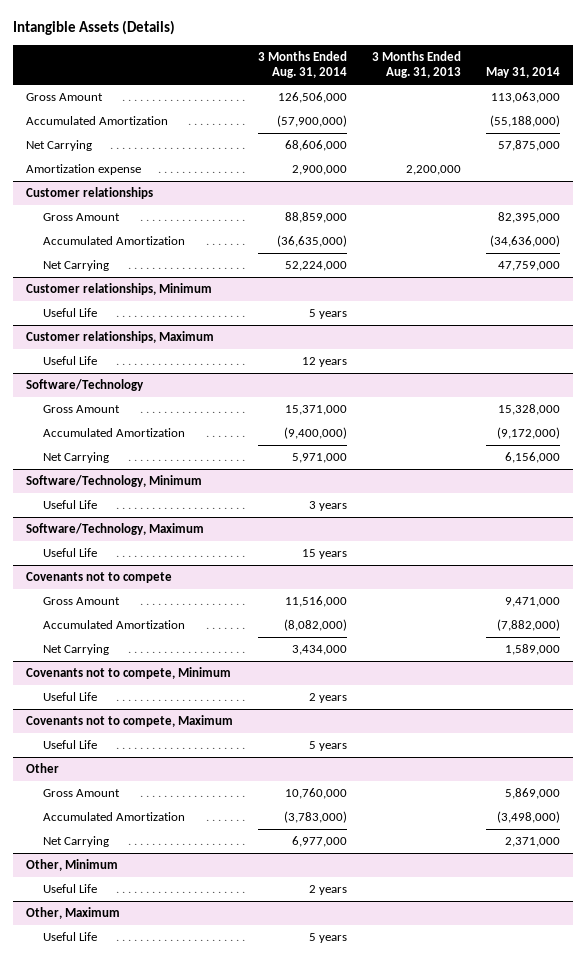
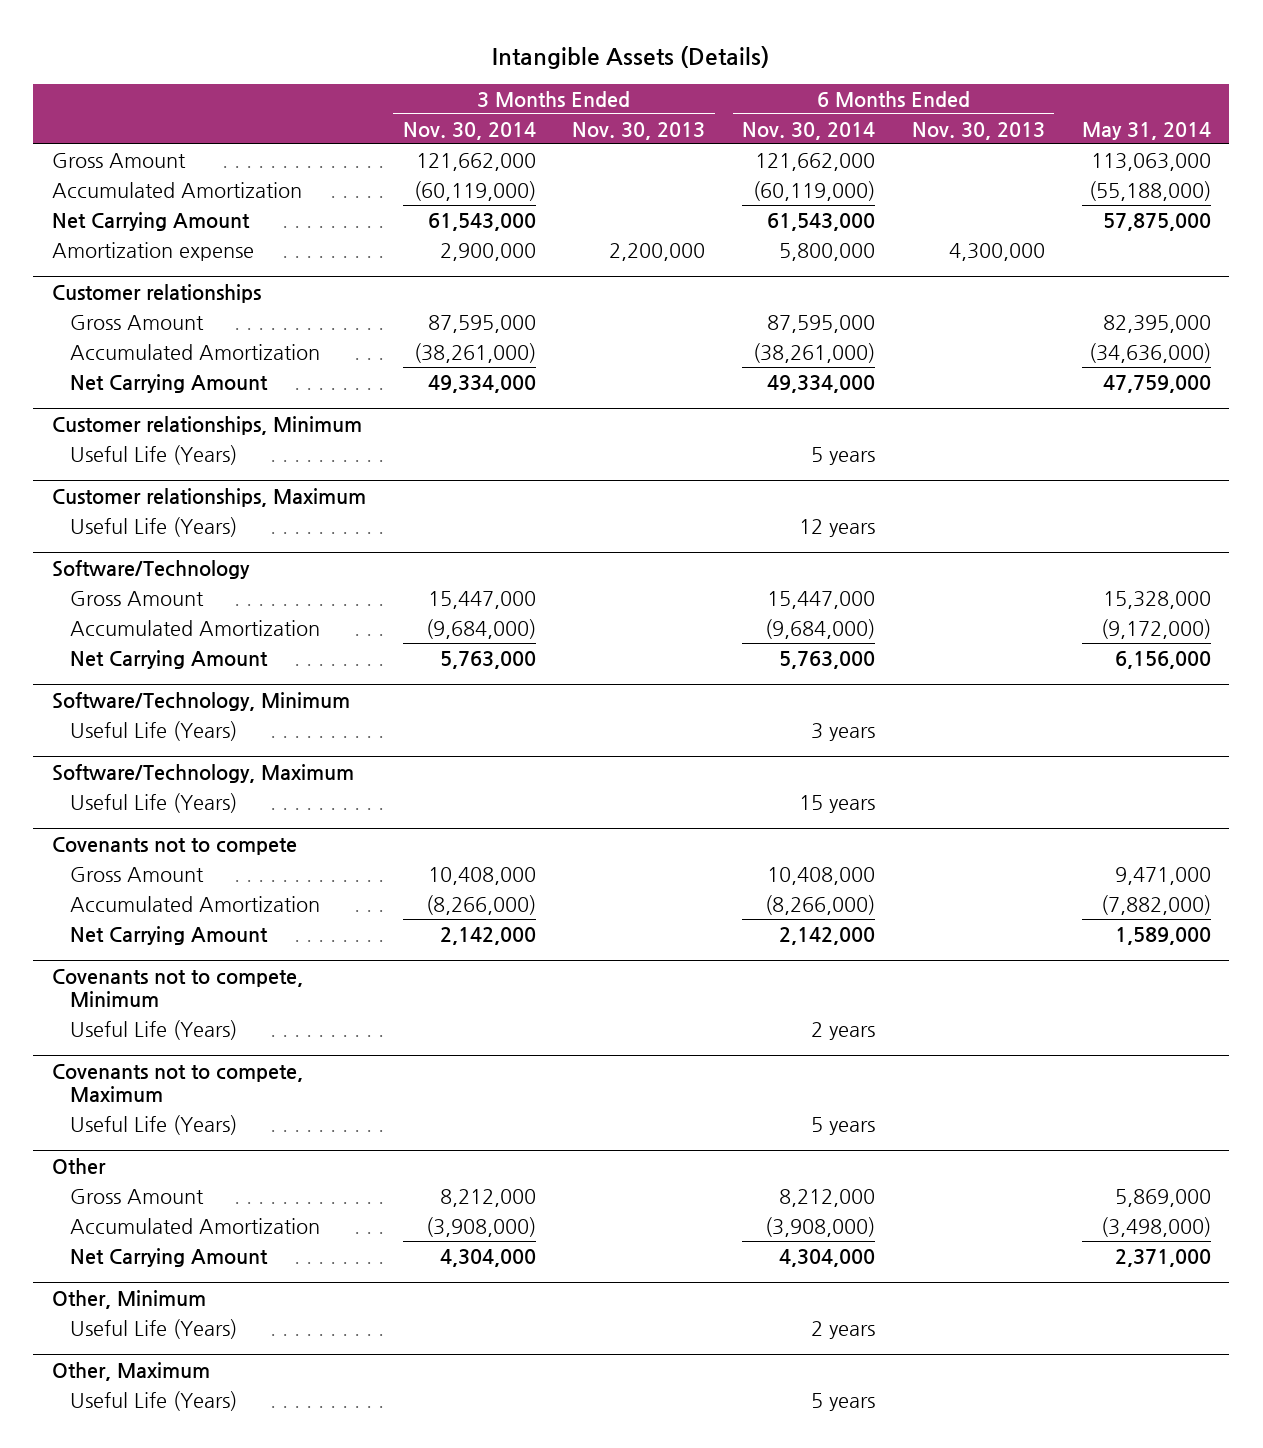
- | 3 Months Ended Aug. 31, 2014 | 3 Months Ended Aug. 31, 2013 | May 31, 2014
+ | 3 Months Ended Nov. 30, 2014 | 3 Months Ended Nov. 30, 2013 | 6 Months Ended Nov. 30, 2014 | 6 Months Ended Nov. 30, 2013 | May 31, 2014
- Net Carrying | 68,606,000 | | 57,875,000
+ Net Carrying Amount | 61,543,000 | | 61,543,000 | | 57,875,000
@ Customer relationships
- Net Carrying | 52,224,000 | | 47,759,000
+ Net Carrying Amount | 49,334,000 | | 49,334,000 | | 47,759,000
@ Customer relationships, Minimum
- Useful Life | 5 years | |
+ Useful Life (Years) | | | 5 years | |
@ Customer relationships, Maximum
- Useful Life | 12 years | |
+ Useful Life (Years) | | | 12 years | |
@ Software/Technology
- Net Carrying | 5,971,000 | | 6,156,000
+ Net Carrying Amount | 5,763,000 | | 5,763,000 | | 6,156,000
@ Software/Technology, Minimum
- Useful Life | 3 years | |
+ Useful Life (Years) | | | 3 years | |
@ Software/Technology, Maximum
- Useful Life | 15 years | |
+ Useful Life (Years) | | | 15 years | |
@ Covenants not to compete
- Net Carrying | 3,434,000 | | 1,589,000
+ Net Carrying Amount | 2,142,000 | | 2,142,000 | | 1,589,000
@ Covenants not to compete, Minimum
- Useful Life | 2 years | |
+ Useful Life (Years) | | | 2 years | |
@ Covenants not to compete, Maximum
- Useful Life | 5 years | |
+ Useful Life (Years) | | | 5 years | |
@ Other
- Net Carrying | 6,977,000 | | 2,371,000
+ Net Carrying Amount | 4,304,000 | | 4,304,000 | | 2,371,000
@ Other, Minimum
- Useful Life | 2 years | |
+ Useful Life (Years) | | | 2 years | |
@ Other, Maximum
- Useful Life | 5 years | |
+ Useful Life (Years) | | | 5 years | |

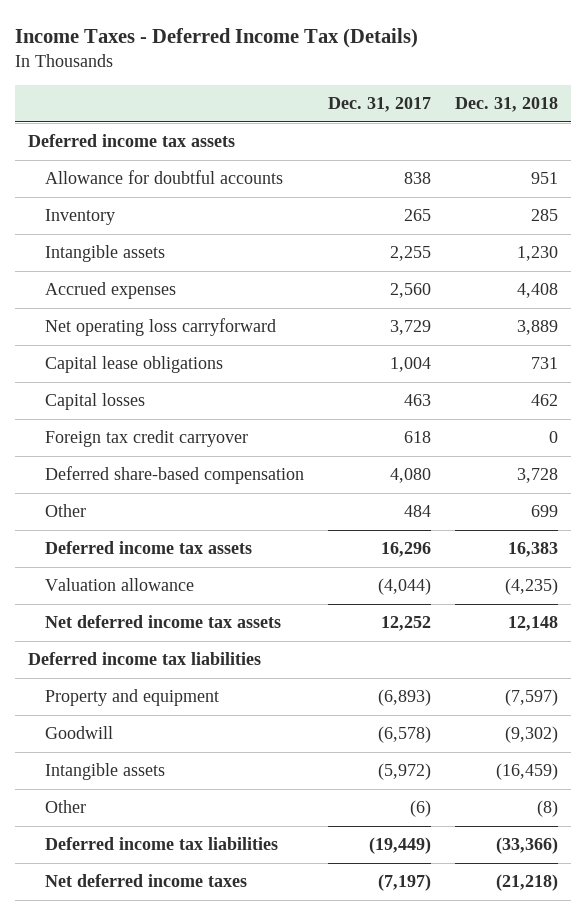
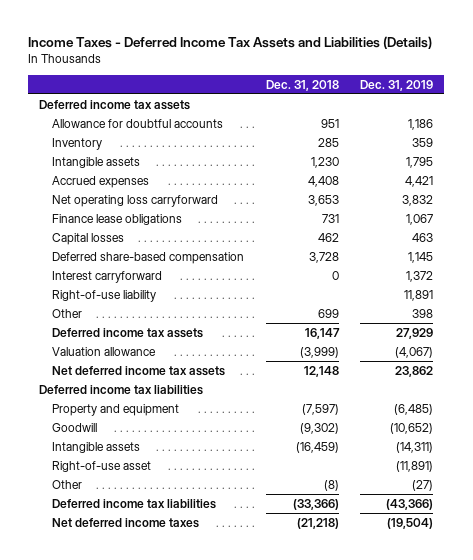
- Income Taxes - Deferred Income Tax (Details)
+ Income Taxes - Deferred Income Tax Assets and Liabilities (Details)
- | Dec. 31, 2017 | Dec. 31, 2018
+ | Dec. 31, 2018 | Dec. 31, 2019
- Net operating loss carryforward | 3,729 | 3,889
- Capital lease obligations | 1,004 | 731
+ Net operating loss carryforward | 3,653 | 3,832
+ Finance lease obligations | 731 | 1,067
- Foreign tax credit carryover | 618 | 0
+ Interest carryforward | 0 | 1,372
+ Right-of-use liability | | 11,891
- Deferred income tax assets | 16,296 | 16,383
- Valuation allowance | (4,044) | (4,235)
+ Deferred income tax assets | 16,147 | 27,929
+ Valuation allowance | (3,999) | (4,067)
+ Right-of-use asset | | (11,891)

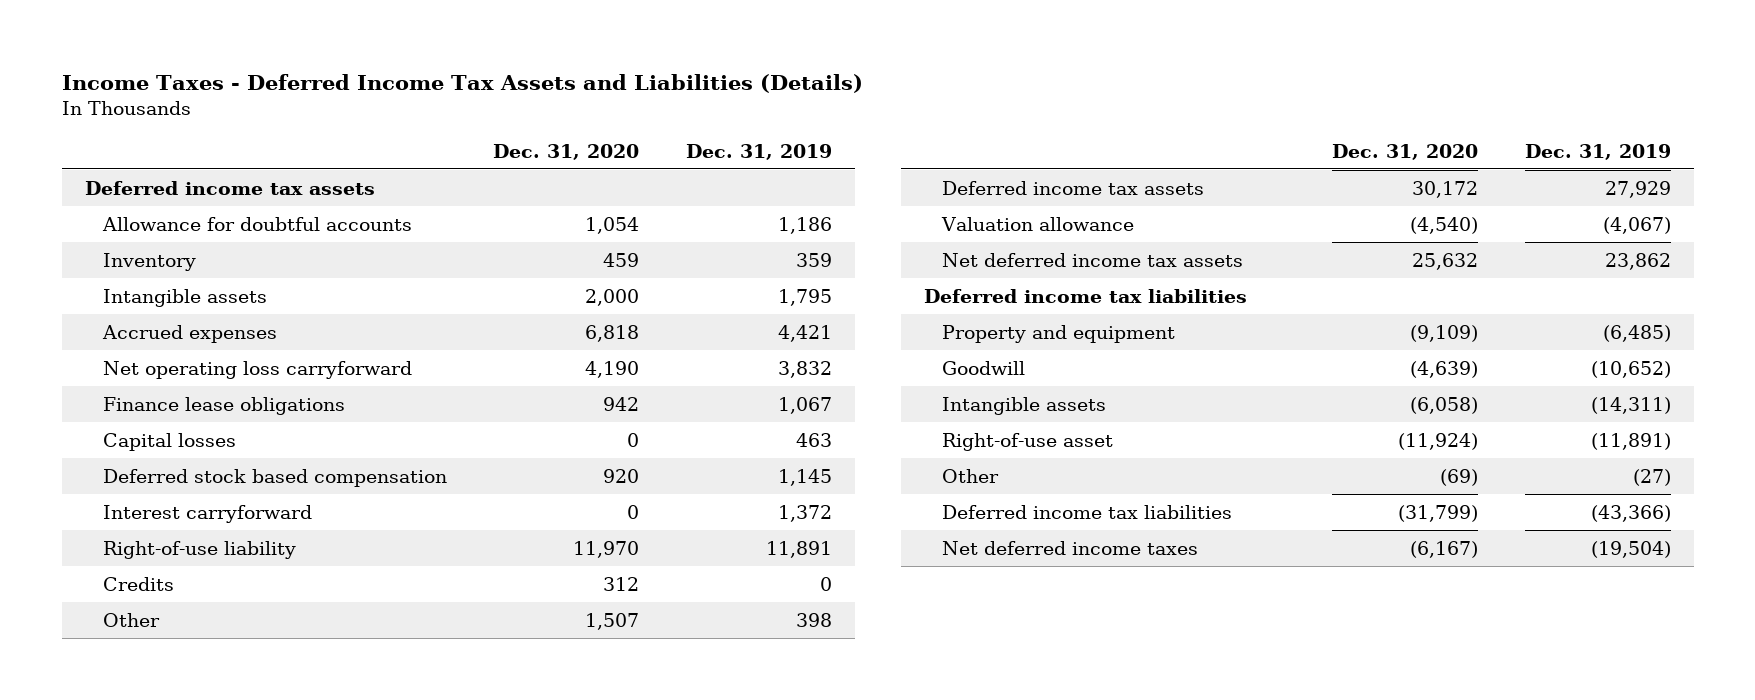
- | Dec. 31, 2018 | Dec. 31, 2019
+ | Dec. 31, 2020 | Dec. 31, 2019
- Deferred share-based compensation | 3,728 | 1,145
+ Deferred stock based compensation | 920 | 1,145
+ Credits | 312 | 0

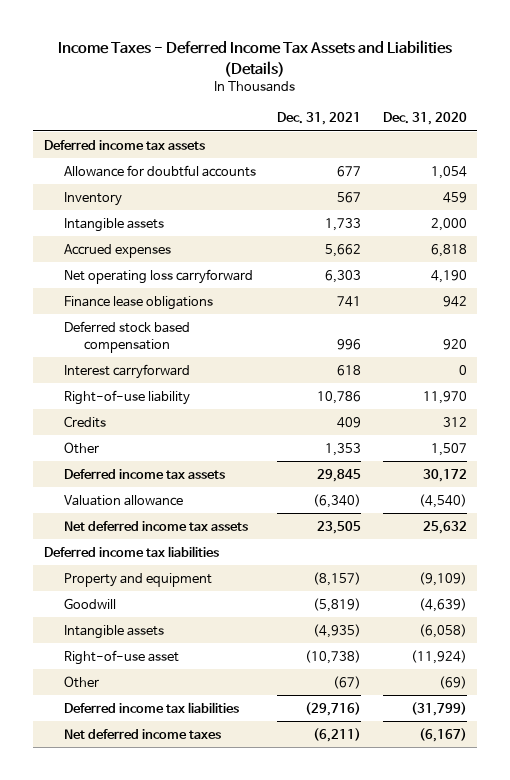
- | Dec. 31, 2020 | Dec. 31, 2019
+ | Dec. 31, 2021 | Dec. 31, 2020
- Capital losses | 0 | 463

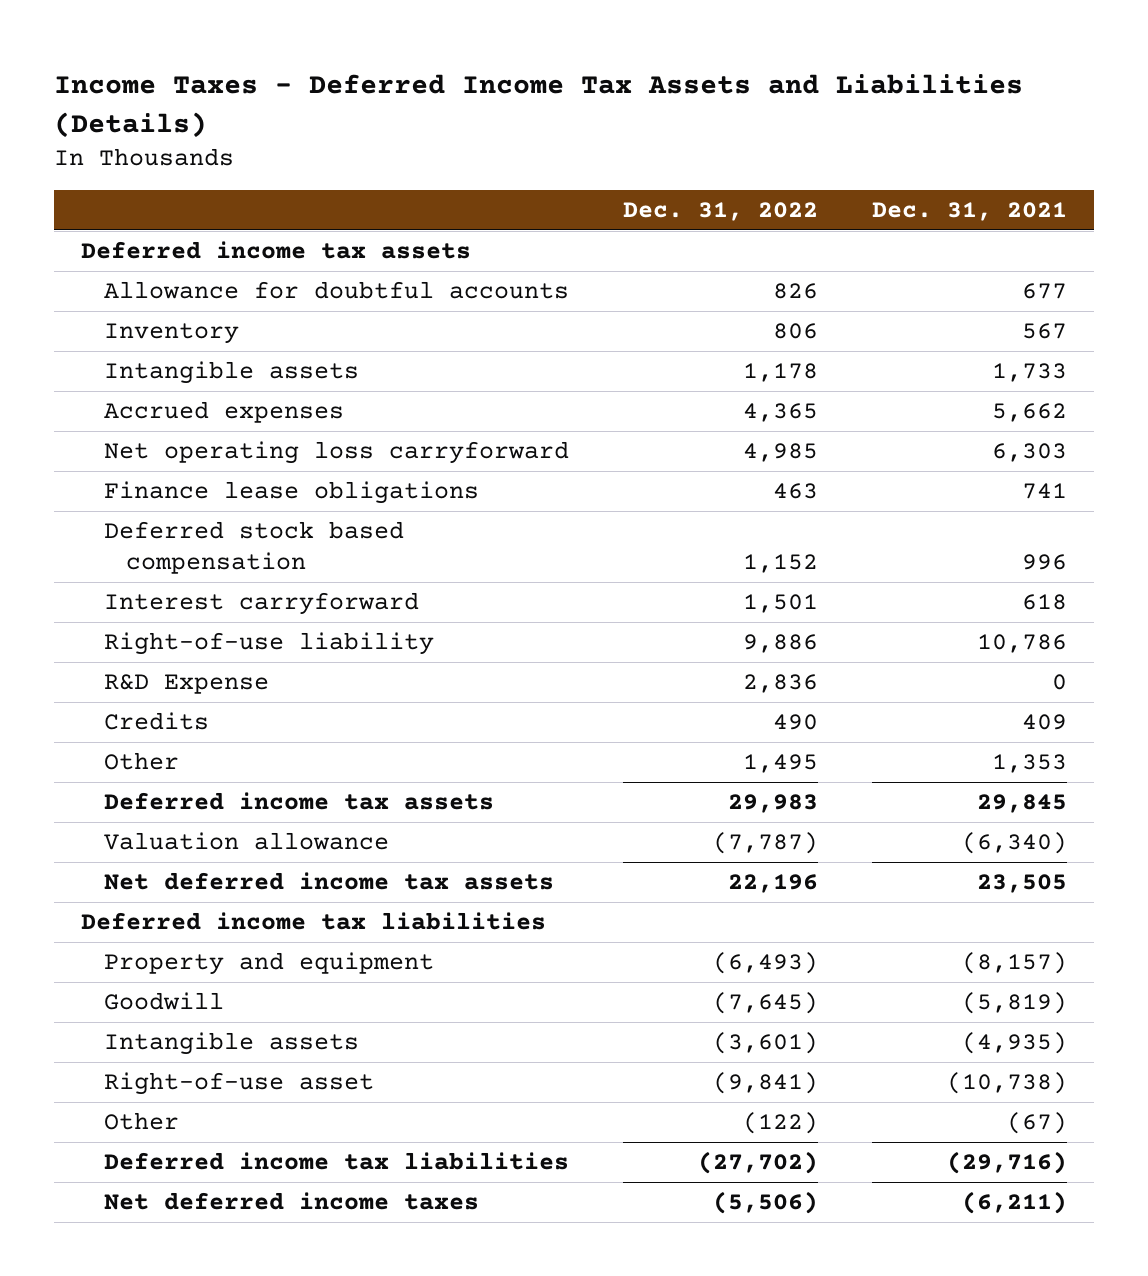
- | Dec. 31, 2021 | Dec. 31, 2020
+ | Dec. 31, 2022 | Dec. 31, 2021
+ R&D Expense | 2,836 | 0

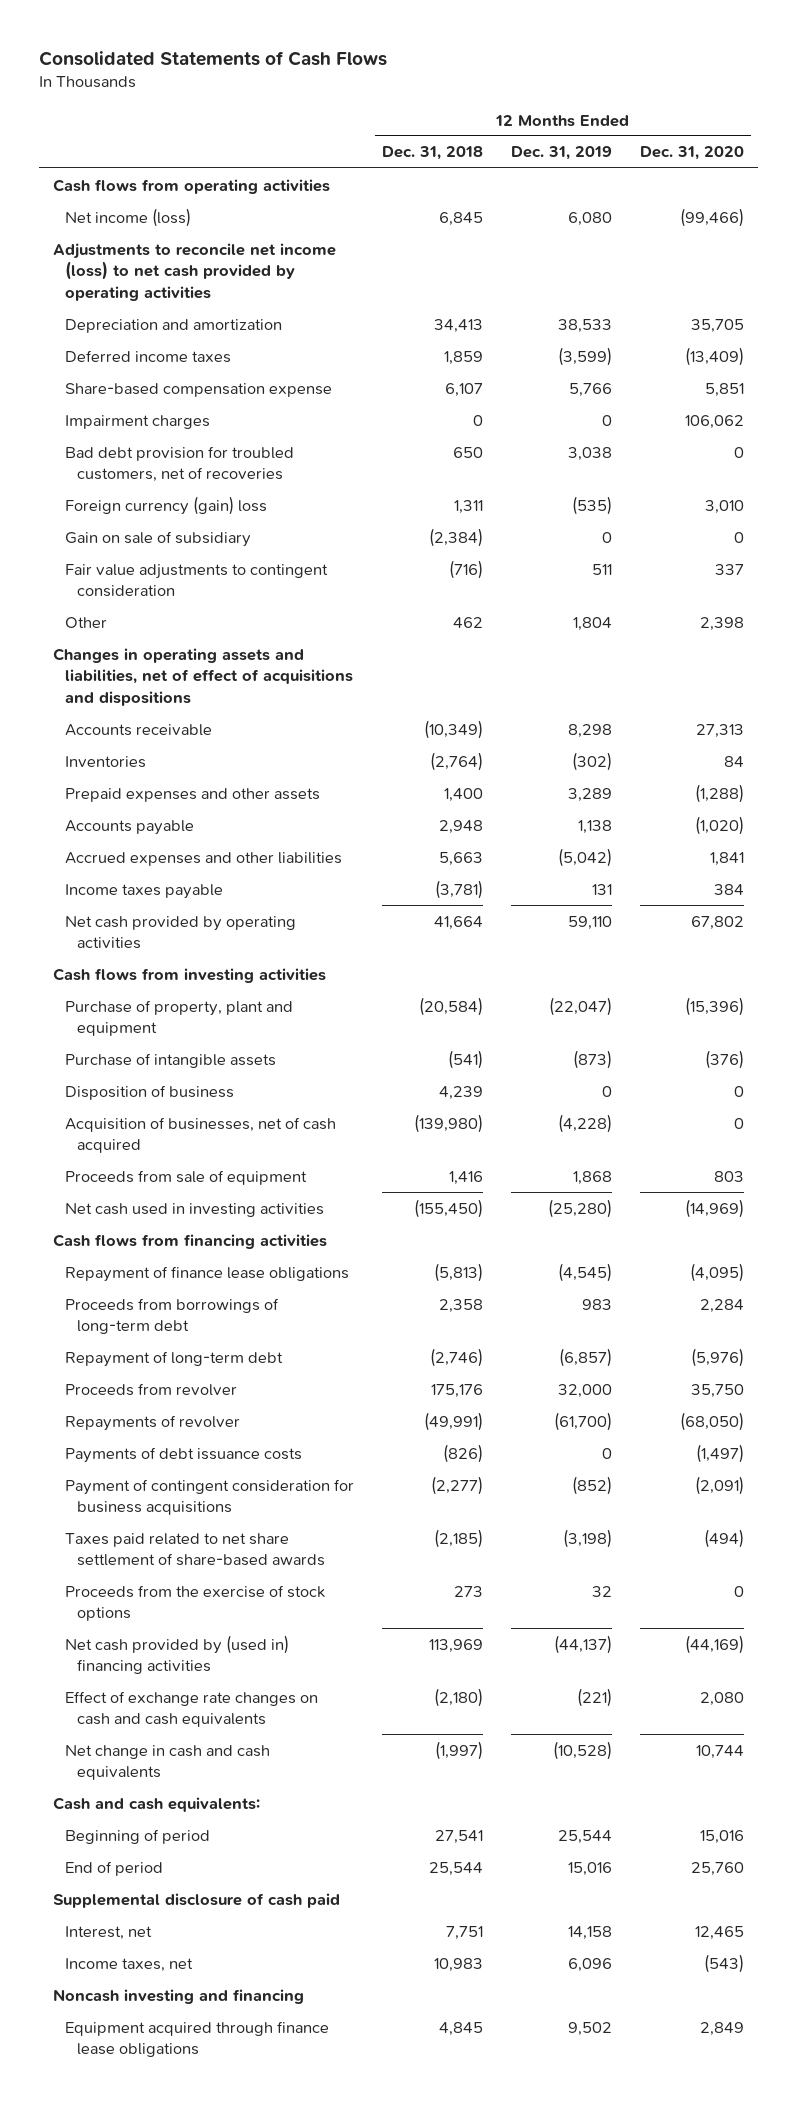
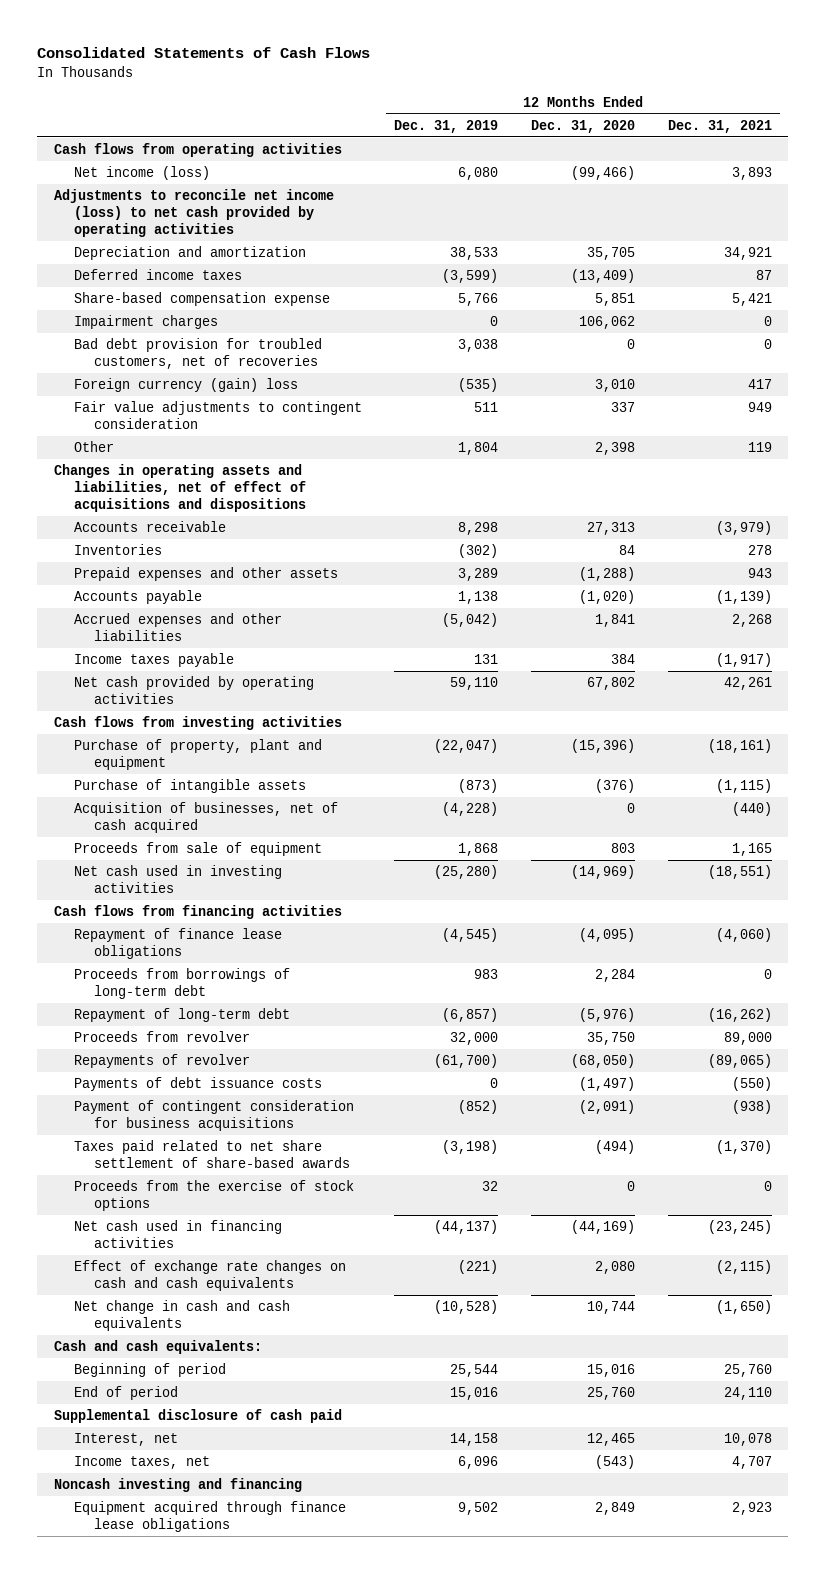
- | 12 Months Ended Dec. 31, 2018 | 12 Months Ended Dec. 31, 2019 | 12 Months Ended Dec. 31, 2020
+ | 12 Months Ended Dec. 31, 2019 | 12 Months Ended Dec. 31, 2020 | 12 Months Ended Dec. 31, 2021
- Gain on sale of subsidiary | (2,384) | 0 | 0
- Disposition of business | 4,239 | 0 | 0
- Net cash provided by (used in) financing activities | 113,969 | (44,137) | (44,169)
+ Net cash used in financing activities | (44,137) | (44,169) | (23,245)

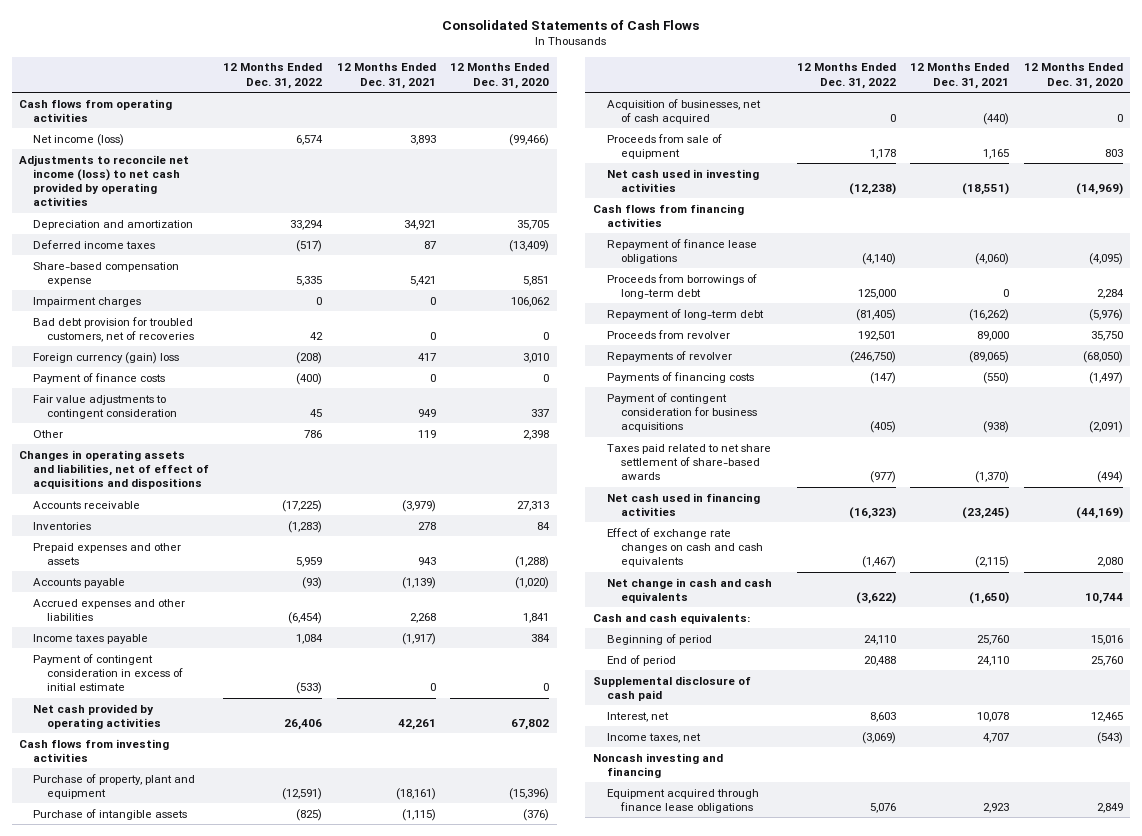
- | 12 Months Ended Dec. 31, 2019 | 12 Months Ended Dec. 31, 2020 | 12 Months Ended Dec. 31, 2021
+ | 12 Months Ended Dec. 31, 2022 | 12 Months Ended Dec. 31, 2021 | 12 Months Ended Dec. 31, 2020
+ Payment of finance costs | (400) | 0 | 0
+ Payment of contingent consideration in excess of initial estimate | (533) | 0 | 0
- Payments of debt issuance costs | 0 | (1,497) | (550)
+ Payments of financing costs | (147) | (550) | (1,497)
- Proceeds from the exercise of stock options | 32 | 0 | 0

